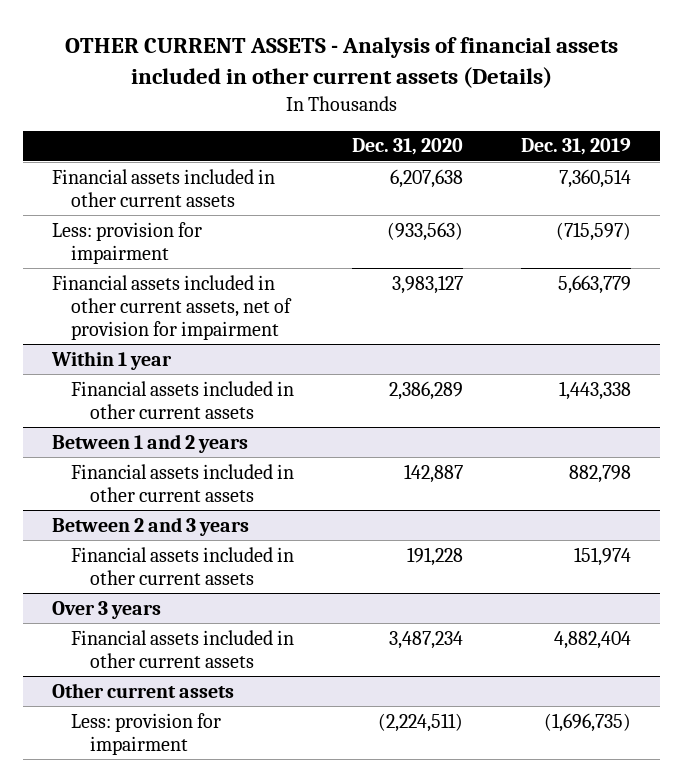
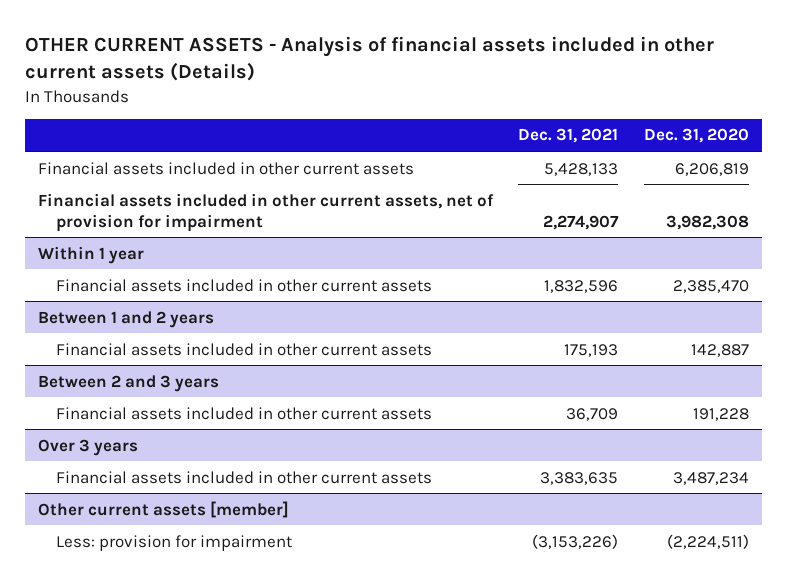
- | Dec. 31, 2020 | Dec. 31, 2019
+ | Dec. 31, 2021 | Dec. 31, 2020
- Financial assets included in other current assets | 6,207,638 | 7,360,514
- Less: provision for impairment | (933,563) | (715,597)
- Financial assets included in other current assets, net of provision for impairment | 3,983,127 | 5,663,779
+ Financial assets included in other current assets | 5,428,133 | 6,206,819
+ Financial assets included in other current assets, net of provision for impairment | 2,274,907 | 3,982,308
@ Within 1 year
- Financial assets included in other current assets | 2,386,289 | 1,443,338
+ Financial assets included in other current assets | 1,832,596 | 2,385,470
- Other current assets
+ Other current assets [member]

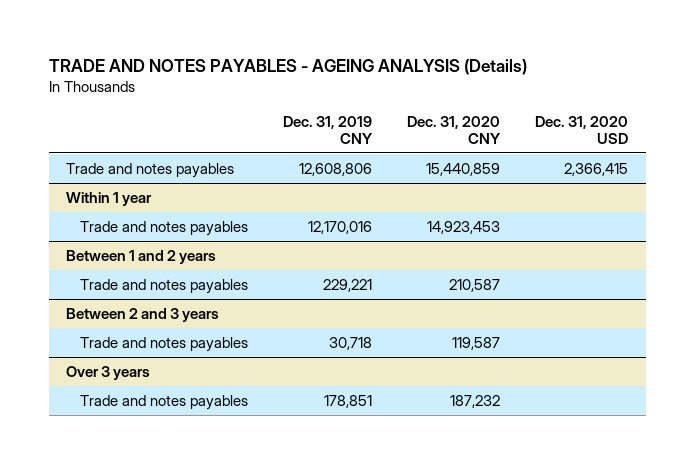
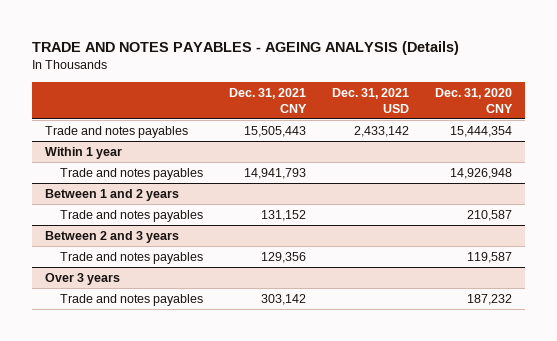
- | Dec. 31, 2019 CNY | Dec. 31, 2020 CNY | Dec. 31, 2020 USD
+ | Dec. 31, 2021 CNY | Dec. 31, 2021 USD | Dec. 31, 2020 CNY
- Trade and notes payables | 12,608,806 | 15,440,859 | 2,366,415
+ Trade and notes payables | 15,505,443 | 2,433,142 | 15,444,354
@ Within 1 year
- Trade and notes payables | 12,170,016 | 14,923,453 |
+ Trade and notes payables | 14,941,793 | | 14,926,948

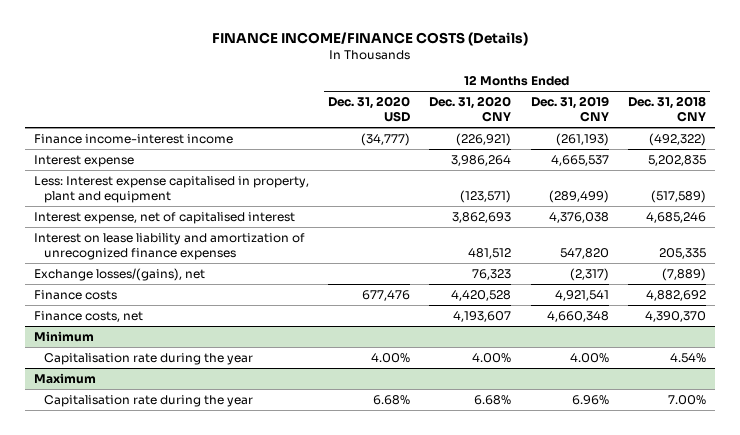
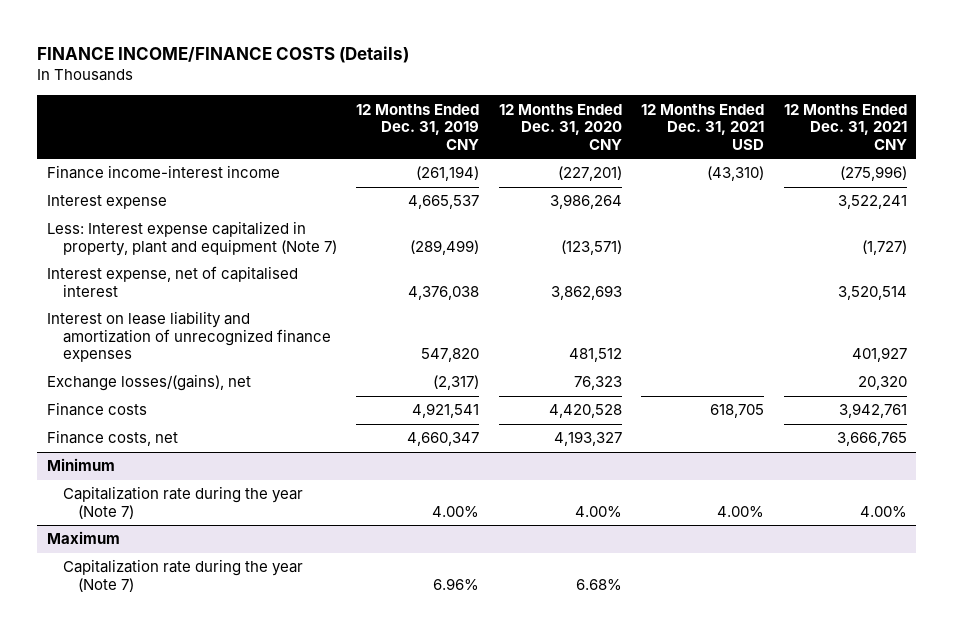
- | 12 Months Ended Dec. 31, 2020 USD | 12 Months Ended Dec. 31, 2020 CNY | 12 Months Ended Dec. 31, 2019 CNY | 12 Months Ended Dec. 31, 2018 CNY
+ | 12 Months Ended Dec. 31, 2019 CNY | 12 Months Ended Dec. 31, 2020 CNY | 12 Months Ended Dec. 31, 2021 USD | 12 Months Ended Dec. 31, 2021 CNY
- Finance income-interest income | (34,777) | (226,921) | (261,193) | (492,322)
+ Finance income-interest income | (261,194) | (227,201) | (43,310) | (275,996)
- Less: Interest expense capitalised in property, plant and equipment | | (123,571) | (289,499) | (517,589)
+ Less: Interest expense capitalized in property, plant and equipment (Note 7) | (289,499) | (123,571) | | (1,727)
- Finance costs, net | | 4,193,607 | 4,660,348 | 4,390,370
+ Finance costs, net | 4,660,347 | 4,193,327 | | 3,666,765
@ Minimum
- Capitalisation rate during the year | 4.00% | 4.00% | 4.00% | 4.54%
+ Capitalization rate during the year (Note 7) | 4.00% | 4.00% | 4.00% | 4.00%
@ Maximum
- Capitalisation rate during the year | 6.68% | 6.68% | 6.96% | 7.00%
+ Capitalization rate during the year (Note 7) | 6.96% | 6.68% | |

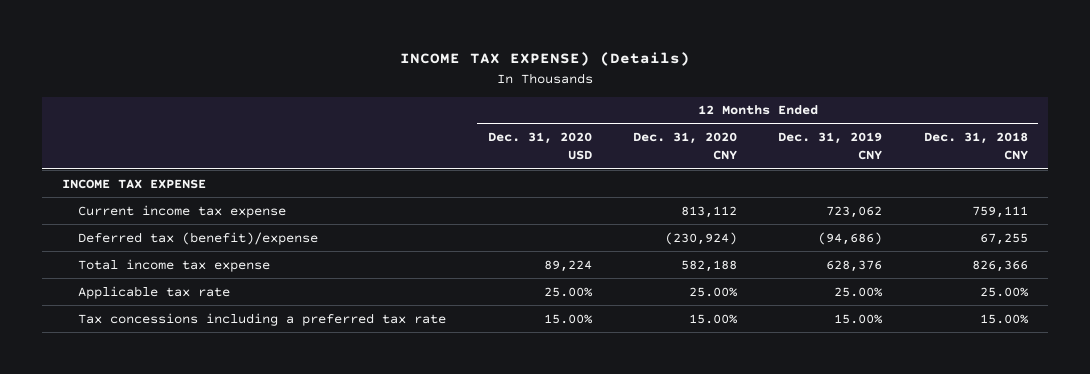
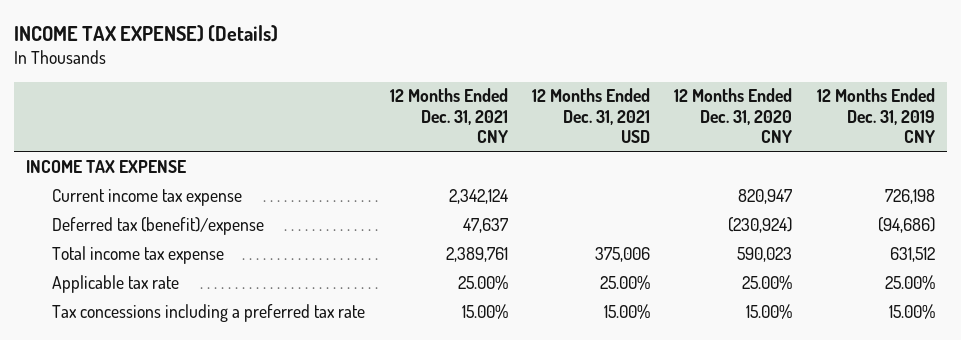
- | 12 Months Ended Dec. 31, 2020 USD | 12 Months Ended Dec. 31, 2020 CNY | 12 Months Ended Dec. 31, 2019 CNY | 12 Months Ended Dec. 31, 2018 CNY
+ | 12 Months Ended Dec. 31, 2021 CNY | 12 Months Ended Dec. 31, 2021 USD | 12 Months Ended Dec. 31, 2020 CNY | 12 Months Ended Dec. 31, 2019 CNY
- Current income tax expense | | 813,112 | 723,062 | 759,111
+ Current income tax expense | 2,342,124 | | 820,947 | 726,198
- Total income tax expense | 89,224 | 582,188 | 628,376 | 826,366
+ Total income tax expense | 2,389,761 | 375,006 | 590,023 | 631,512

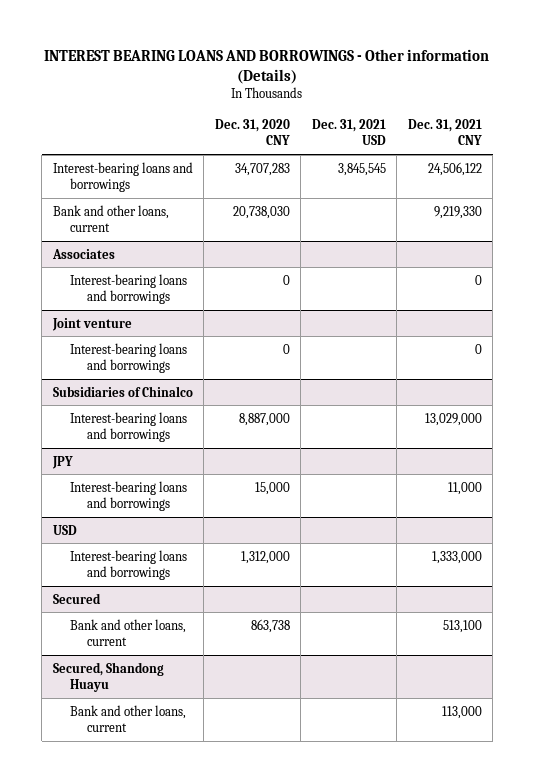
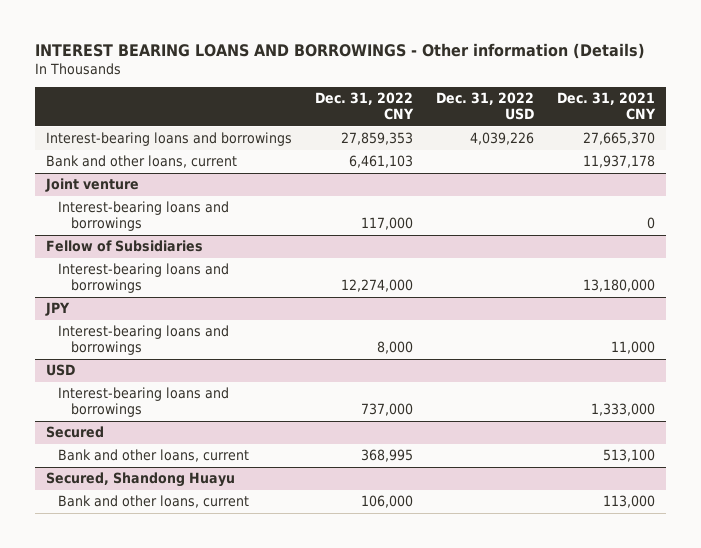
- | Dec. 31, 2020 CNY | Dec. 31, 2021 USD | Dec. 31, 2021 CNY
+ | Dec. 31, 2022 CNY | Dec. 31, 2022 USD | Dec. 31, 2021 CNY
- Interest-bearing loans and borrowings | 34,707,283 | 3,845,545 | 24,506,122
- Bank and other loans, current | 20,738,030 | | 9,219,330
- Associates
- Interest-bearing loans and borrowings | 0 | | 0
+ Interest-bearing loans and borrowings | 27,859,353 | 4,039,226 | 27,665,370
+ Bank and other loans, current | 6,461,103 | | 11,937,178
- Subsidiaries of Chinalco
- Interest-bearing loans and borrowings | 8,887,000 | | 13,029,000
+ Fellow of Subsidiaries
+ Interest-bearing loans and borrowings | 12,274,000 | | 13,180,000

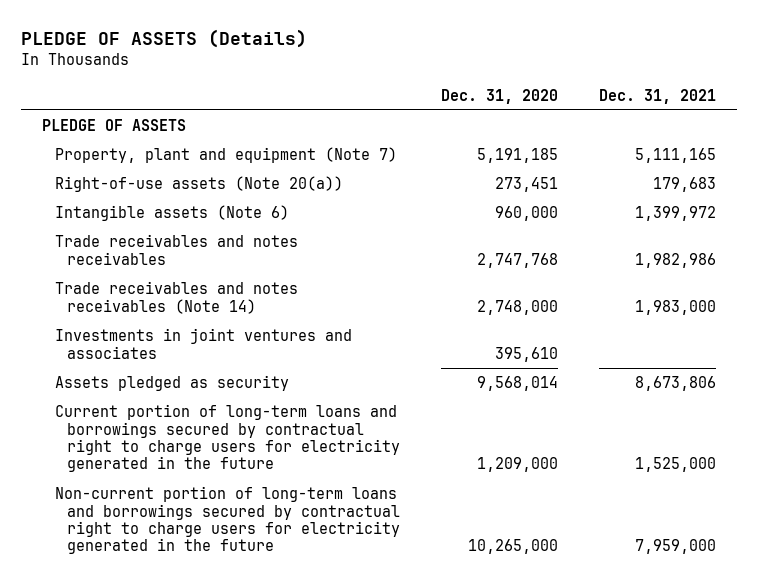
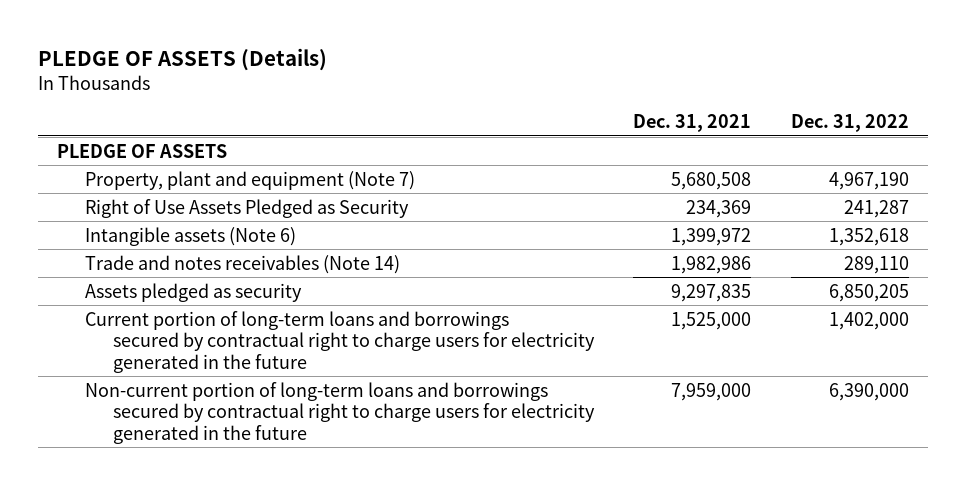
- | Dec. 31, 2020 | Dec. 31, 2021
+ | Dec. 31, 2021 | Dec. 31, 2022
- Property, plant and equipment (Note 7) | 5,191,185 | 5,111,165
- Right-of-use assets (Note 20(a)) | 273,451 | 179,683
+ Property, plant and equipment (Note 7) | 5,680,508 | 4,967,190
+ Right of Use Assets Pledged as Security | 234,369 | 241,287
- Trade receivables and notes receivables | 2,747,768 | 1,982,986
- Trade receivables and notes receivables (Note 14) | 2,748,000 | 1,983,000
- Investments in joint ventures and associates | 395,610 |
- Assets pledged as security | 9,568,014 | 8,673,806
+ Trade and notes receivables (Note 14) | 1,982,986 | 289,110
+ Assets pledged as security | 9,297,835 | 6,850,205

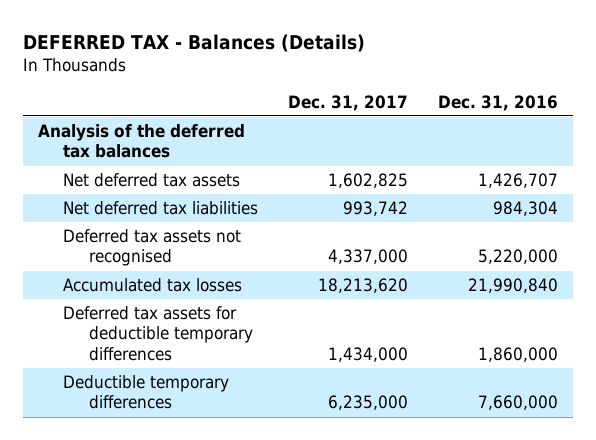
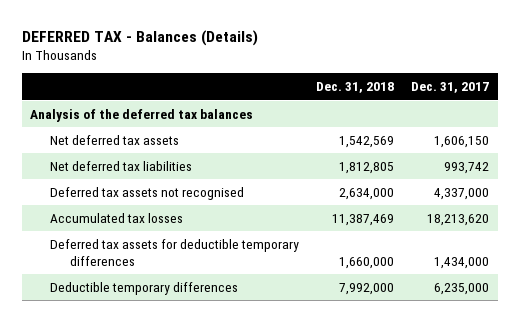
- | Dec. 31, 2017 | Dec. 31, 2016
+ | Dec. 31, 2018 | Dec. 31, 2017
- Net deferred tax assets | 1,602,825 | 1,426,707
+ Net deferred tax assets | 1,542,569 | 1,606,150

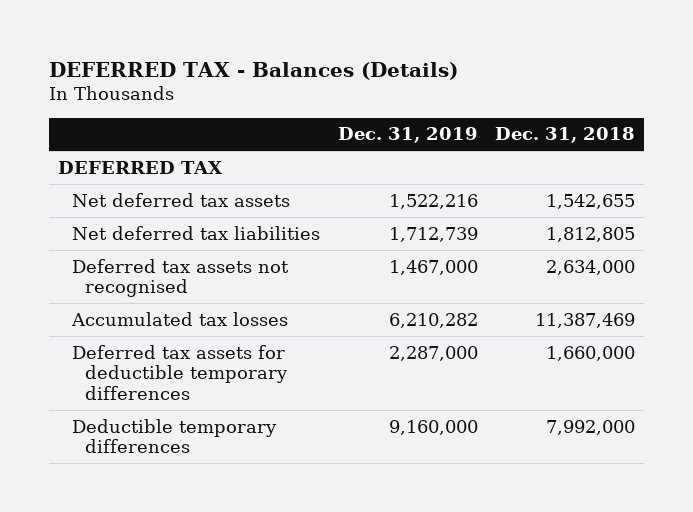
- | Dec. 31, 2018 | Dec. 31, 2017
+ | Dec. 31, 2019 | Dec. 31, 2018
- Analysis of the deferred tax balances
- Net deferred tax assets | 1,542,569 | 1,606,150
+ DEFERRED TAX
+ Net deferred tax assets | 1,522,216 | 1,542,655

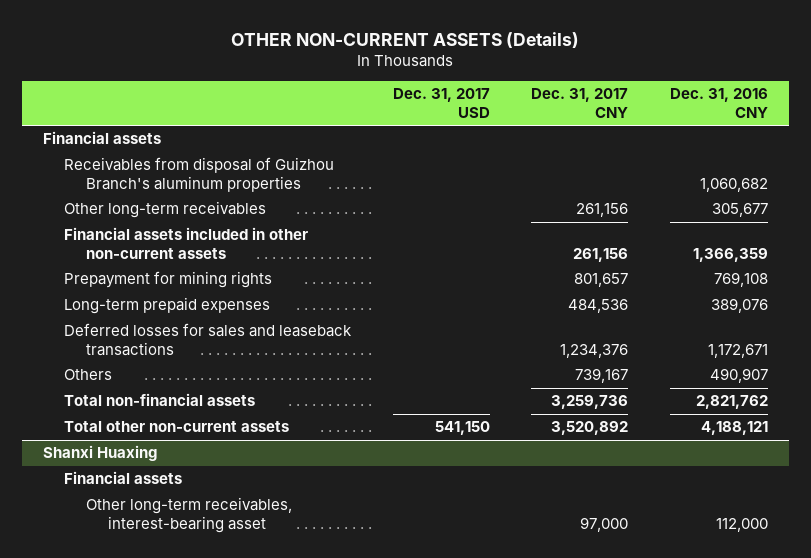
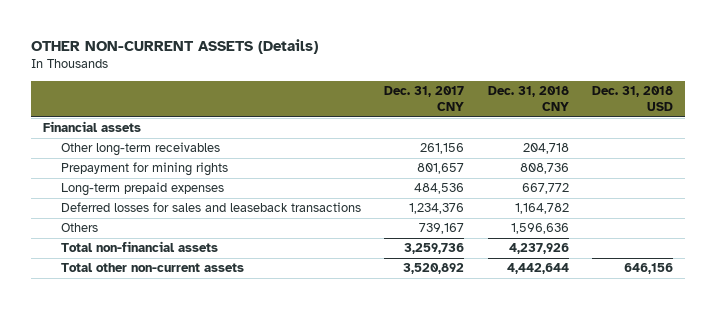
- | Dec. 31, 2017 USD | Dec. 31, 2017 CNY | Dec. 31, 2016 CNY
+ | Dec. 31, 2017 CNY | Dec. 31, 2018 CNY | Dec. 31, 2018 USD
- Receivables from disposal of Guizhou Branch's aluminum properties | | | 1,060,682
- Financial assets included in other non-current assets | | 261,156 | 1,366,359
- Shanxi Huaxing
- Financial assets
- Other long-term receivables, interest-bearing asset | | 97,000 | 112,000

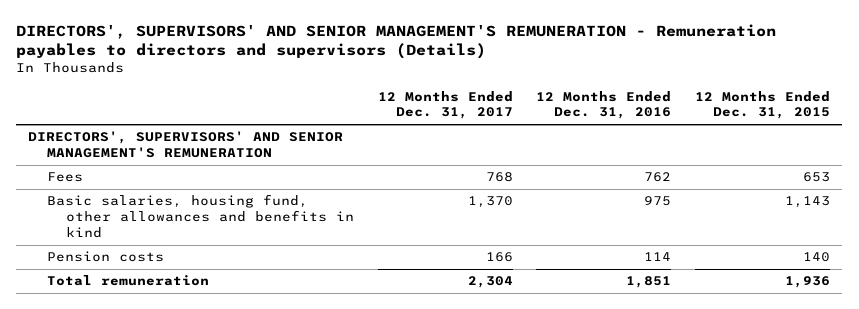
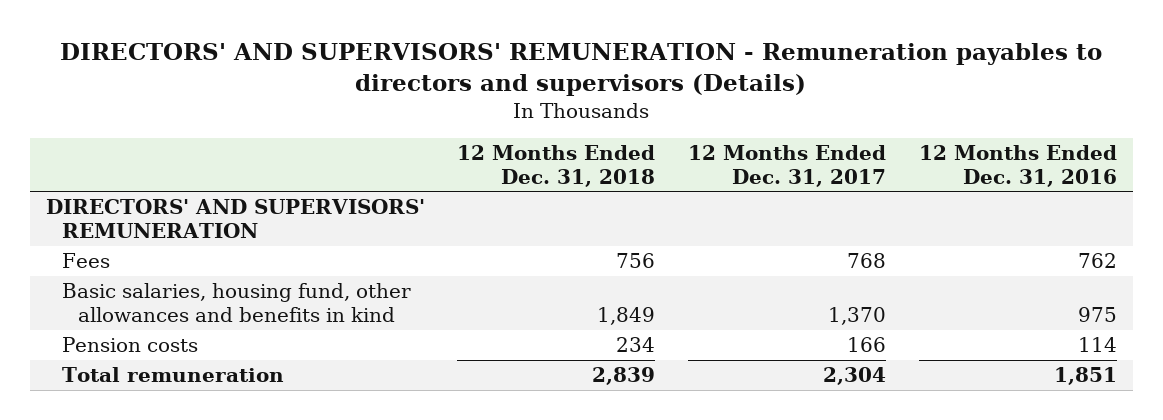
- DIRECTORS', SUPERVISORS' AND SENIOR MANAGEMENT'S REMUNERATION - Remuneration payables to directors and supervisors (Details)
+ DIRECTORS' AND SUPERVISORS' REMUNERATION - Remuneration payables to directors and supervisors (Details)
- | 12 Months Ended Dec. 31, 2017 | 12 Months Ended Dec. 31, 2016 | 12 Months Ended Dec. 31, 2015
+ | 12 Months Ended Dec. 31, 2018 | 12 Months Ended Dec. 31, 2017 | 12 Months Ended Dec. 31, 2016
- DIRECTORS', SUPERVISORS' AND SENIOR MANAGEMENT'S REMUNERATION
+ DIRECTORS' AND SUPERVISORS' REMUNERATION

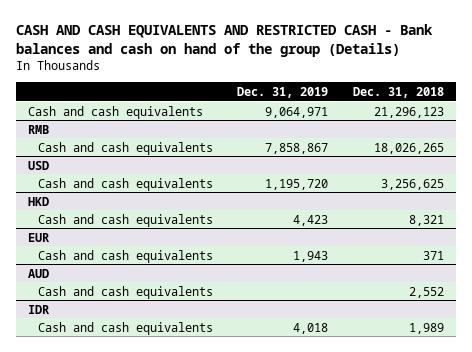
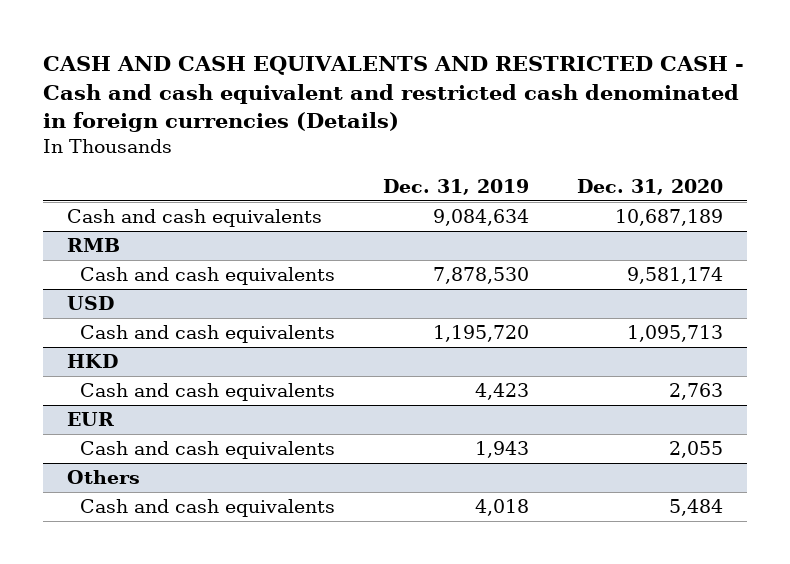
- CASH AND CASH EQUIVALENTS AND RESTRICTED CASH - Bank balances and cash on hand of the group (Details)
+ CASH AND CASH EQUIVALENTS AND RESTRICTED CASH - Cash and cash equivalent and restricted cash denominated in foreign currencies (Details)
- | Dec. 31, 2019 | Dec. 31, 2018
+ | Dec. 31, 2019 | Dec. 31, 2020
- Cash and cash equivalents | 9,064,971 | 21,296,123
+ Cash and cash equivalents | 9,084,634 | 10,687,189
@ RMB
- Cash and cash equivalents | 7,858,867 | 18,026,265
+ Cash and cash equivalents | 7,878,530 | 9,581,174
- AUD
- Cash and cash equivalents | | 2,552
- IDR
+ Others

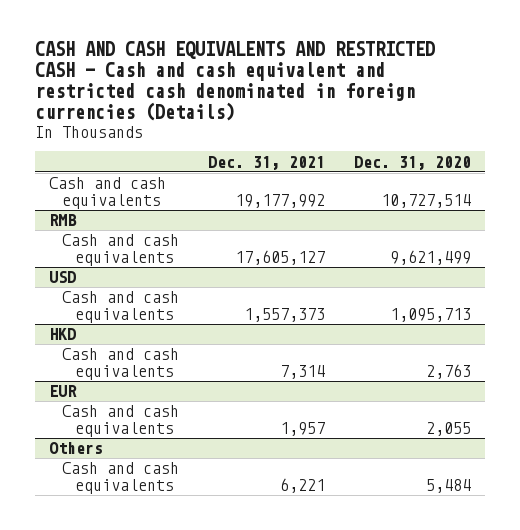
- | Dec. 31, 2019 | Dec. 31, 2020
+ | Dec. 31, 2021 | Dec. 31, 2020
- Cash and cash equivalents | 9,084,634 | 10,687,189
+ Cash and cash equivalents | 19,177,992 | 10,727,514
@ RMB
- Cash and cash equivalents | 7,878,530 | 9,581,174
+ Cash and cash equivalents | 17,605,127 | 9,621,499

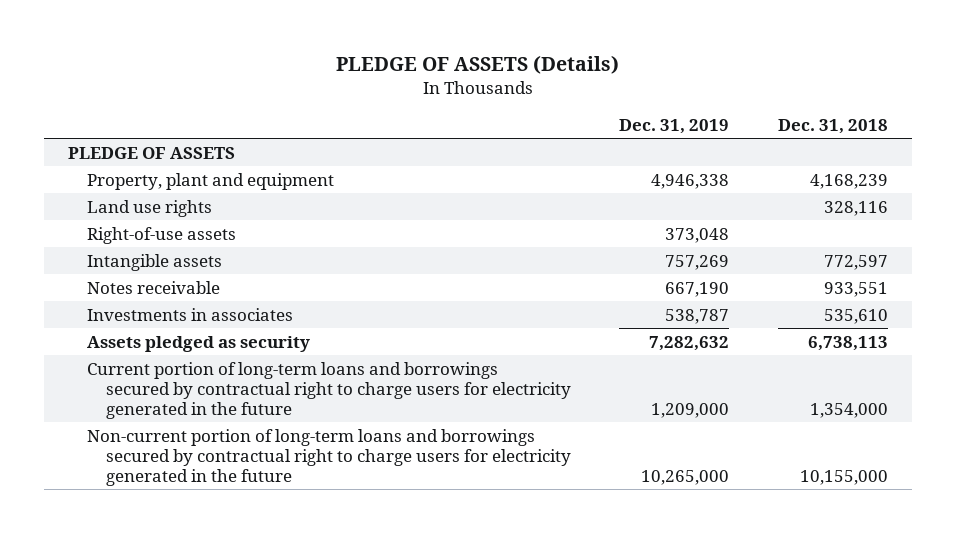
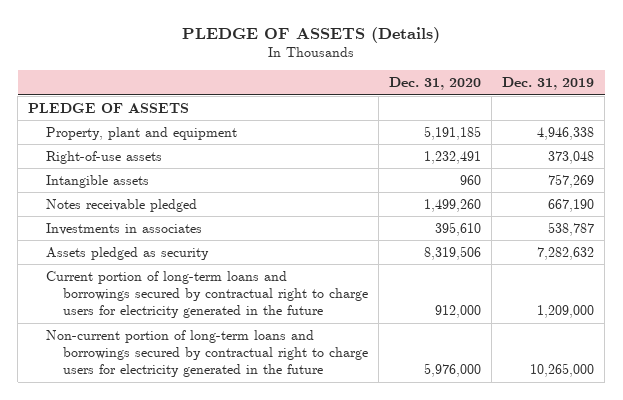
- | Dec. 31, 2019 | Dec. 31, 2018
+ | Dec. 31, 2020 | Dec. 31, 2019
- Land use rights | | 328,116
- Notes receivable | 667,190 | 933,551
+ Notes receivable pledged | 1,499,260 | 667,190

